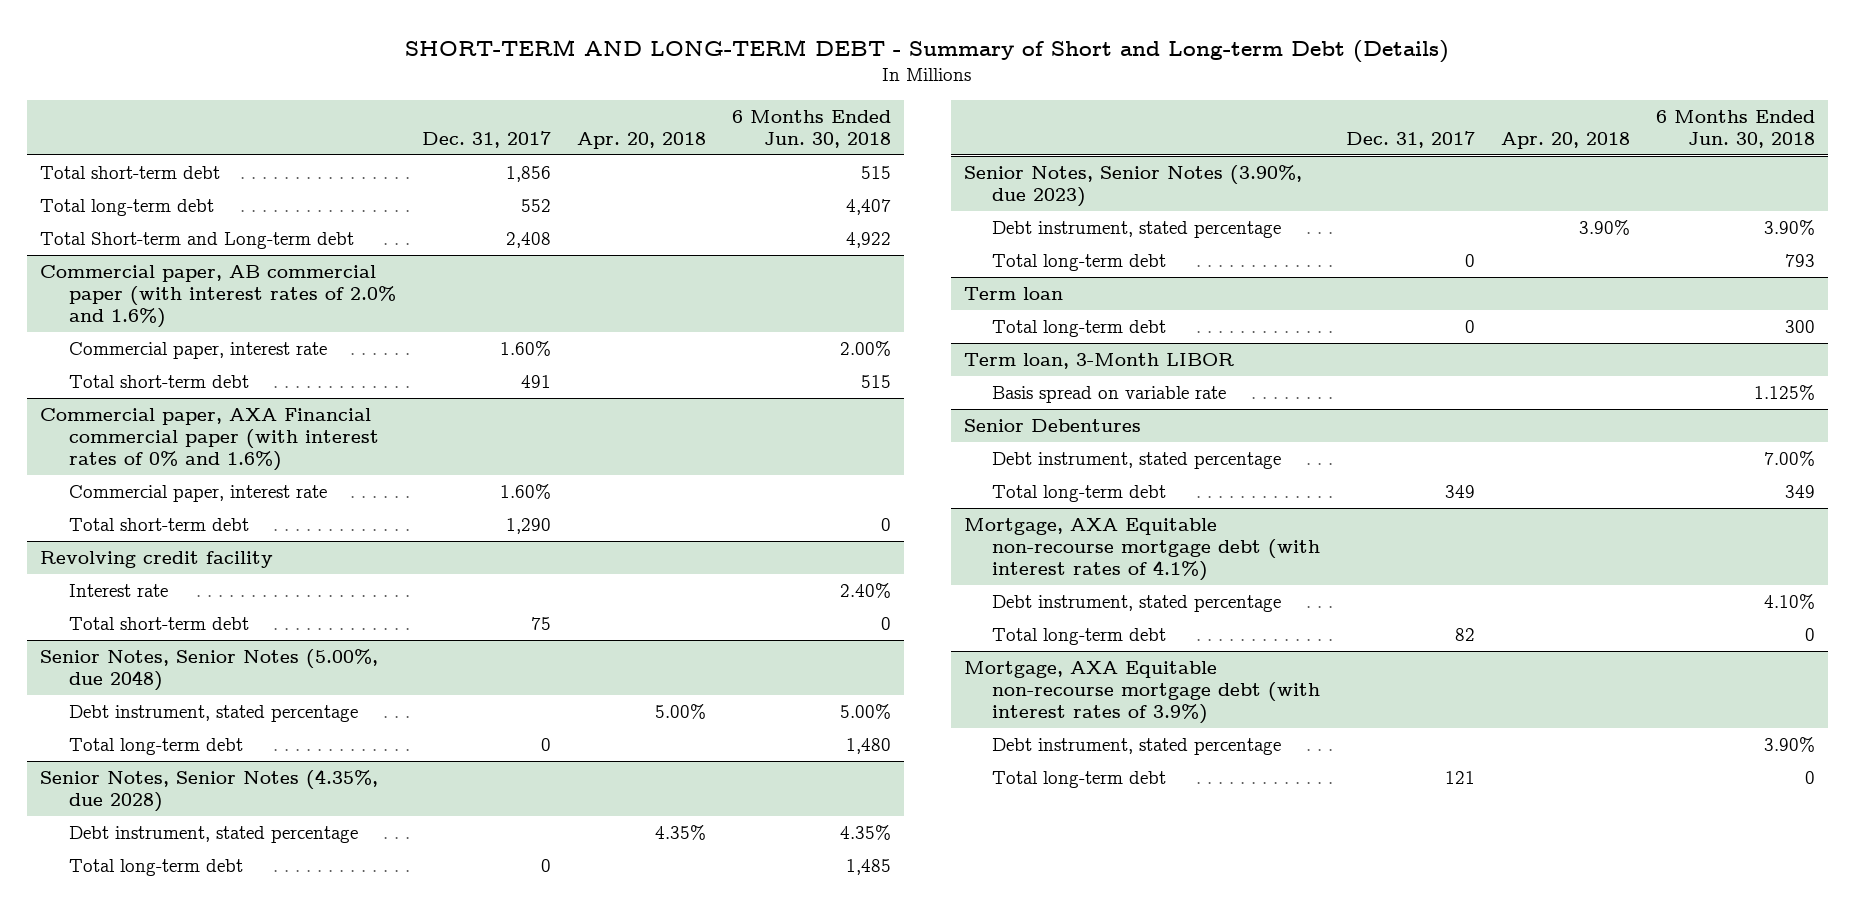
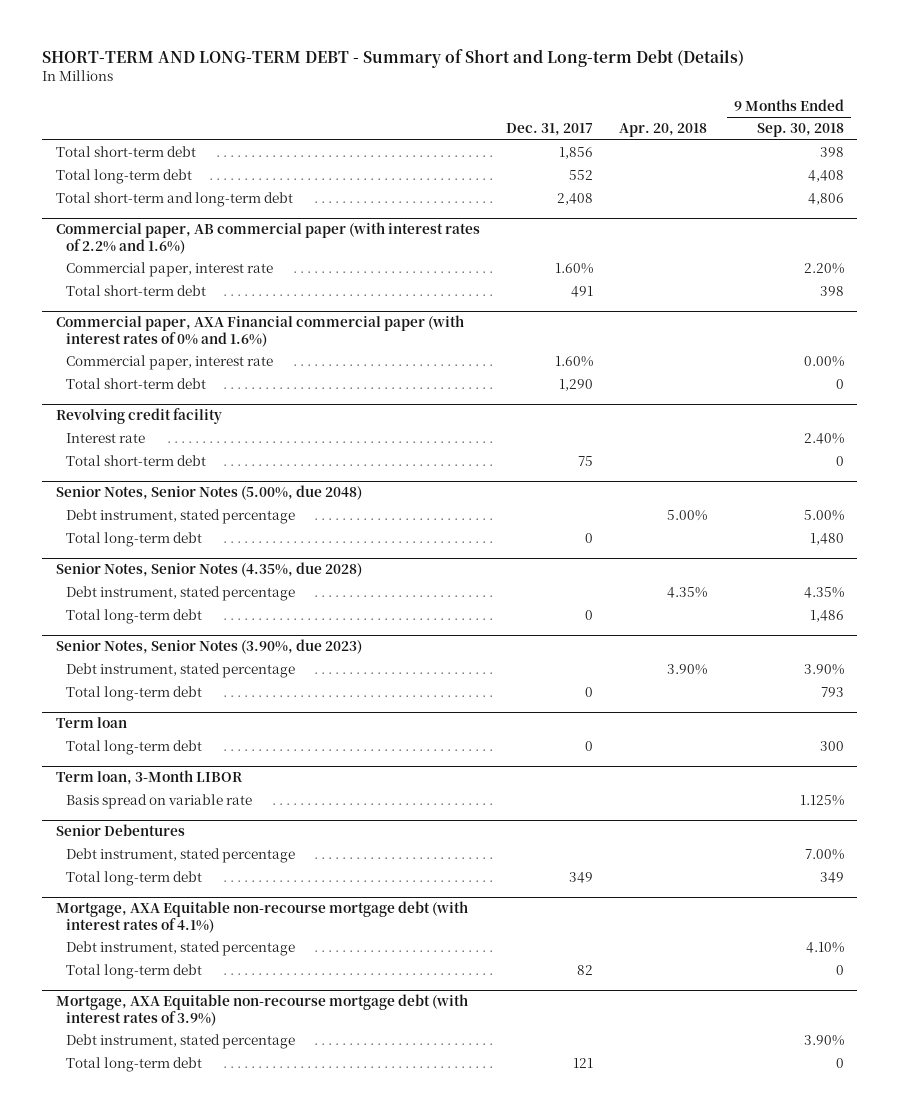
- | Dec. 31, 2017 | Apr. 20, 2018 | 6 Months Ended Jun. 30, 2018
+ | Dec. 31, 2017 | Apr. 20, 2018 | 9 Months Ended Sep. 30, 2018
- Total Short-term and Long-term debt | 2,408 | | 4,922
- Commercial paper, AB commercial paper (with interest rates of 2.0% and 1.6%)
+ Total short-term and long-term debt | 2,408 | | 4,806
+ Commercial paper, AB commercial paper (with interest rates of 2.2% and 1.6%)

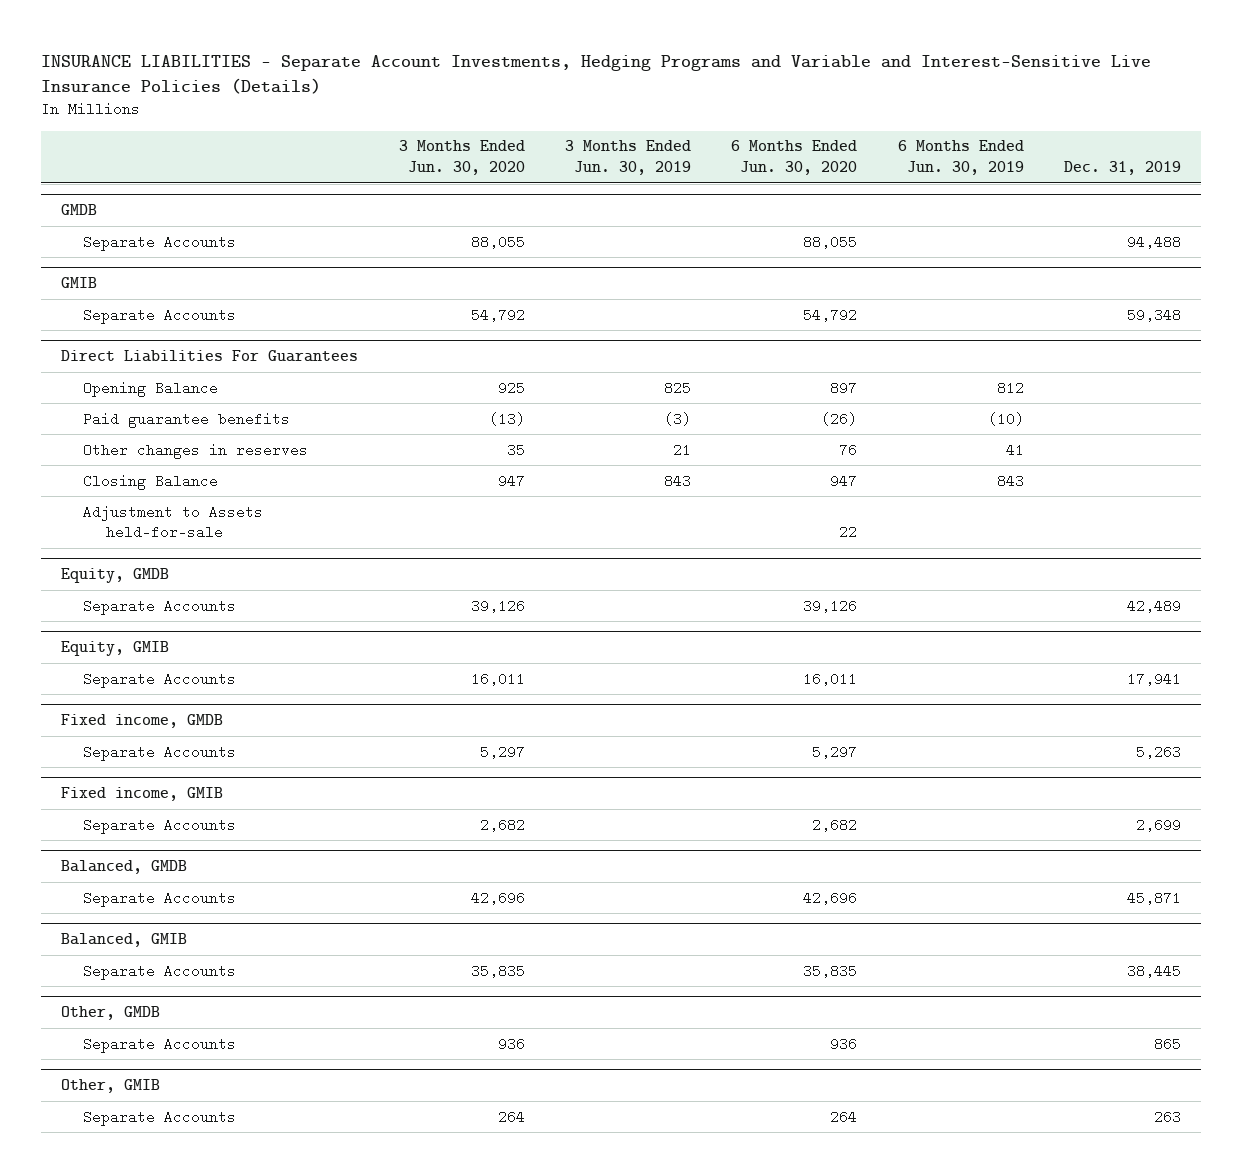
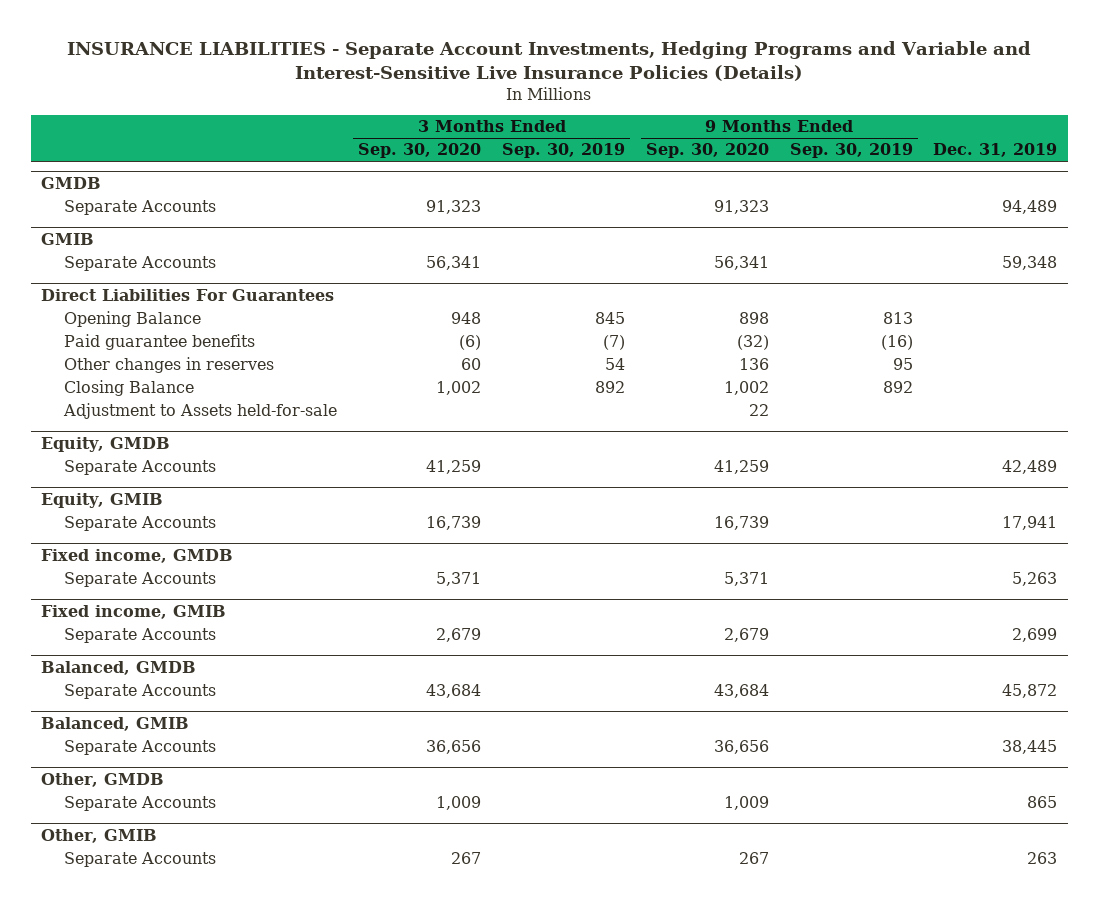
- | 3 Months Ended Jun. 30, 2020 | 3 Months Ended Jun. 30, 2019 | 6 Months Ended Jun. 30, 2020 | 6 Months Ended Jun. 30, 2019 | Dec. 31, 2019
+ | 3 Months Ended Sep. 30, 2020 | 3 Months Ended Sep. 30, 2019 | 9 Months Ended Sep. 30, 2020 | 9 Months Ended Sep. 30, 2019 | Dec. 31, 2019
@ GMDB
- Separate Accounts | 88,055 | | 88,055 | | 94,488
+ Separate Accounts | 91,323 | | 91,323 | | 94,489
@ Balanced, GMDB
- Separate Accounts | 42,696 | | 42,696 | | 45,871
+ Separate Accounts | 43,684 | | 43,684 | | 45,872

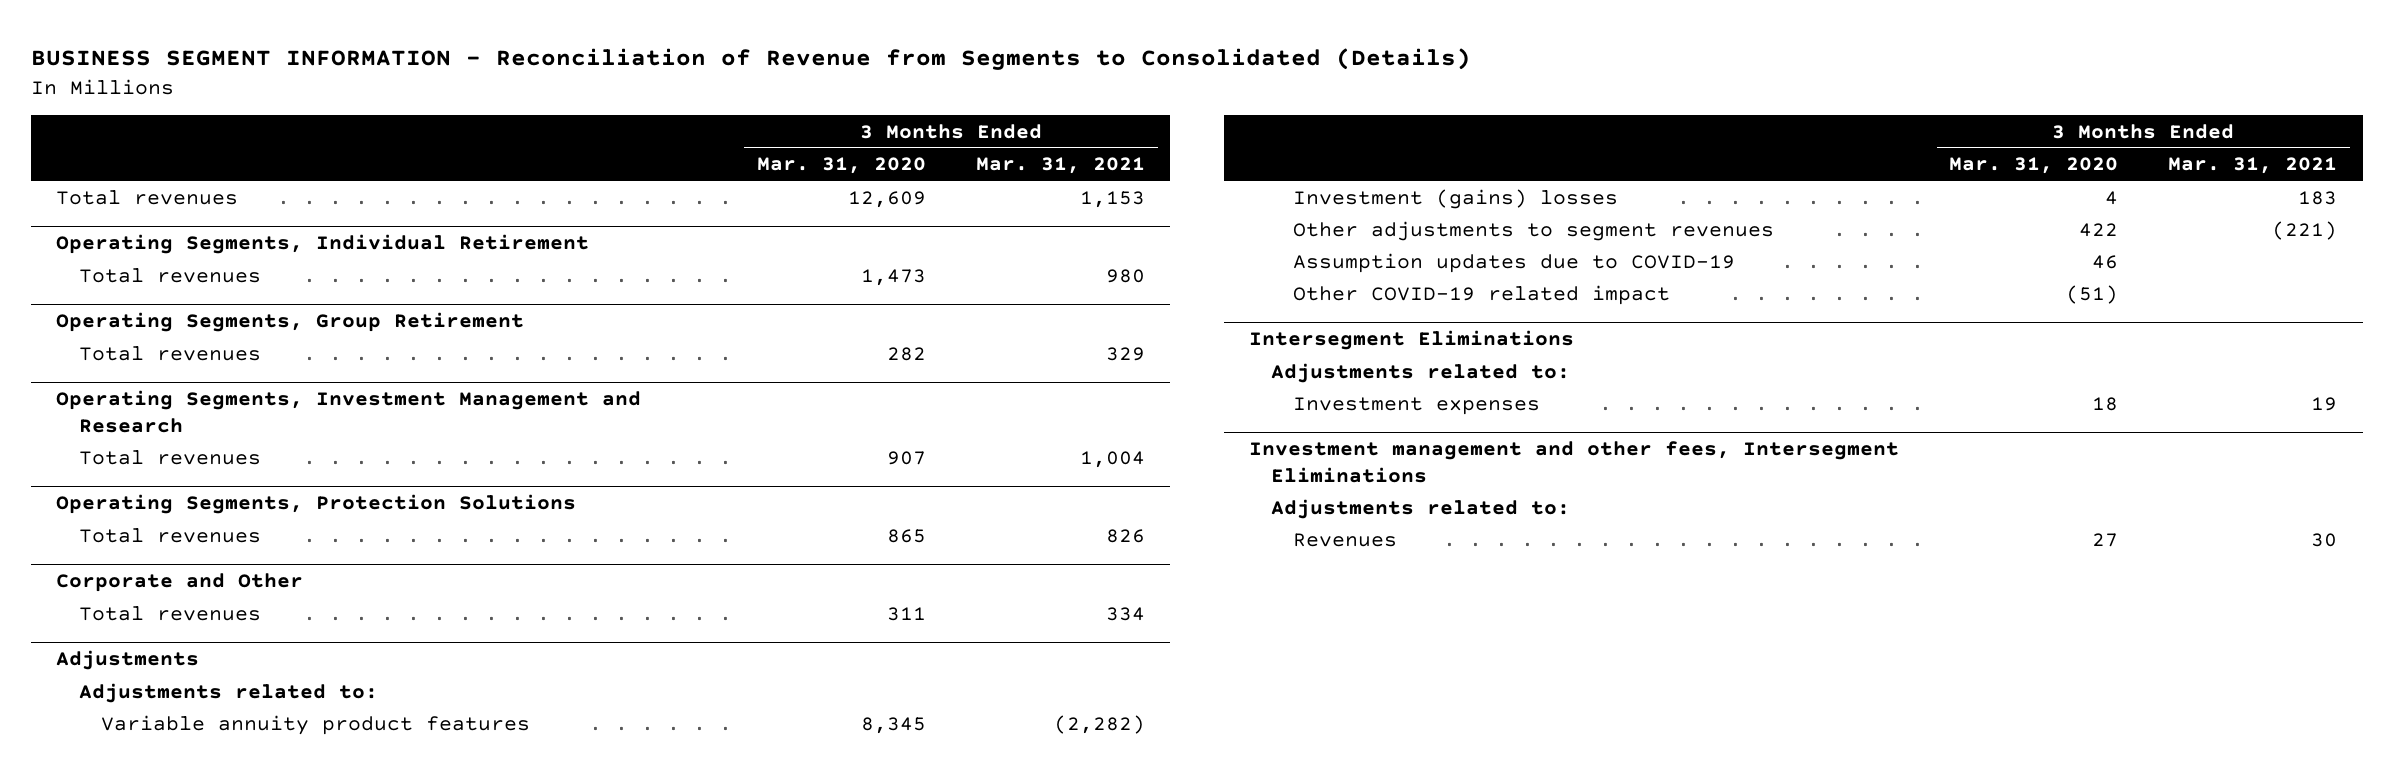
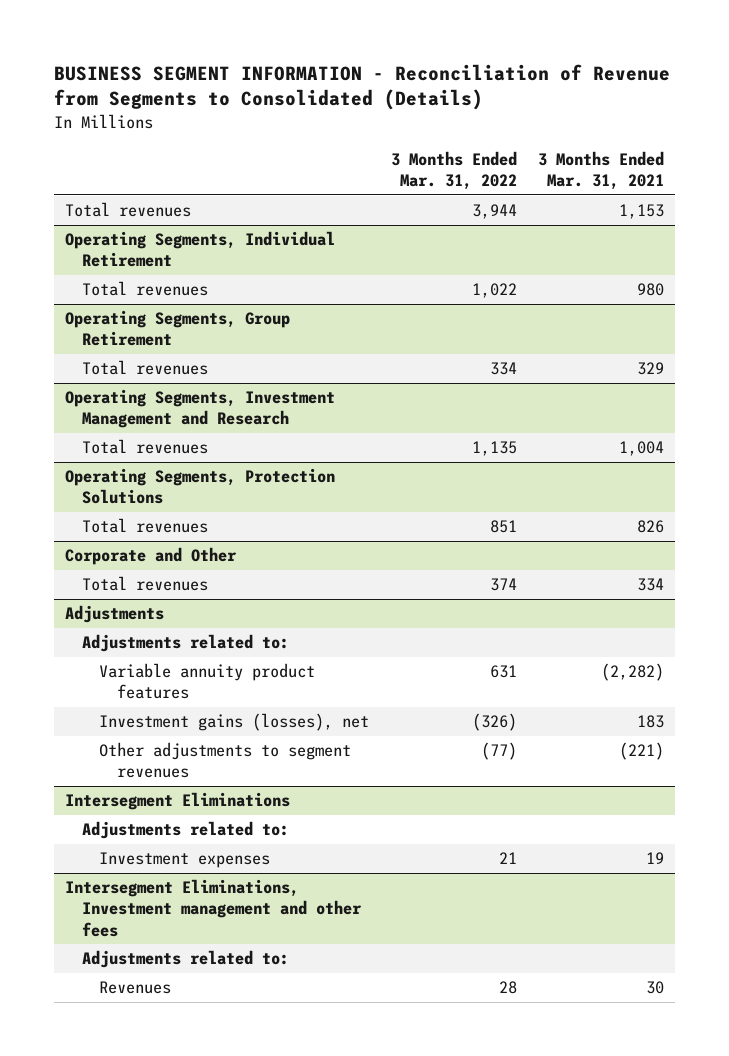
- | 3 Months Ended Mar. 31, 2020 | 3 Months Ended Mar. 31, 2021
+ | 3 Months Ended Mar. 31, 2022 | 3 Months Ended Mar. 31, 2021
@ Adjustments
- Investment (gains) losses | 4 | 183
+ Investment gains (losses), net | (326) | 183
- Assumption updates due to COVID-19 | 46 |
- Other COVID-19 related impact | (51) |
- Investment management and other fees, Intersegment Eliminations
+ Intersegment Eliminations, Investment management and other fees

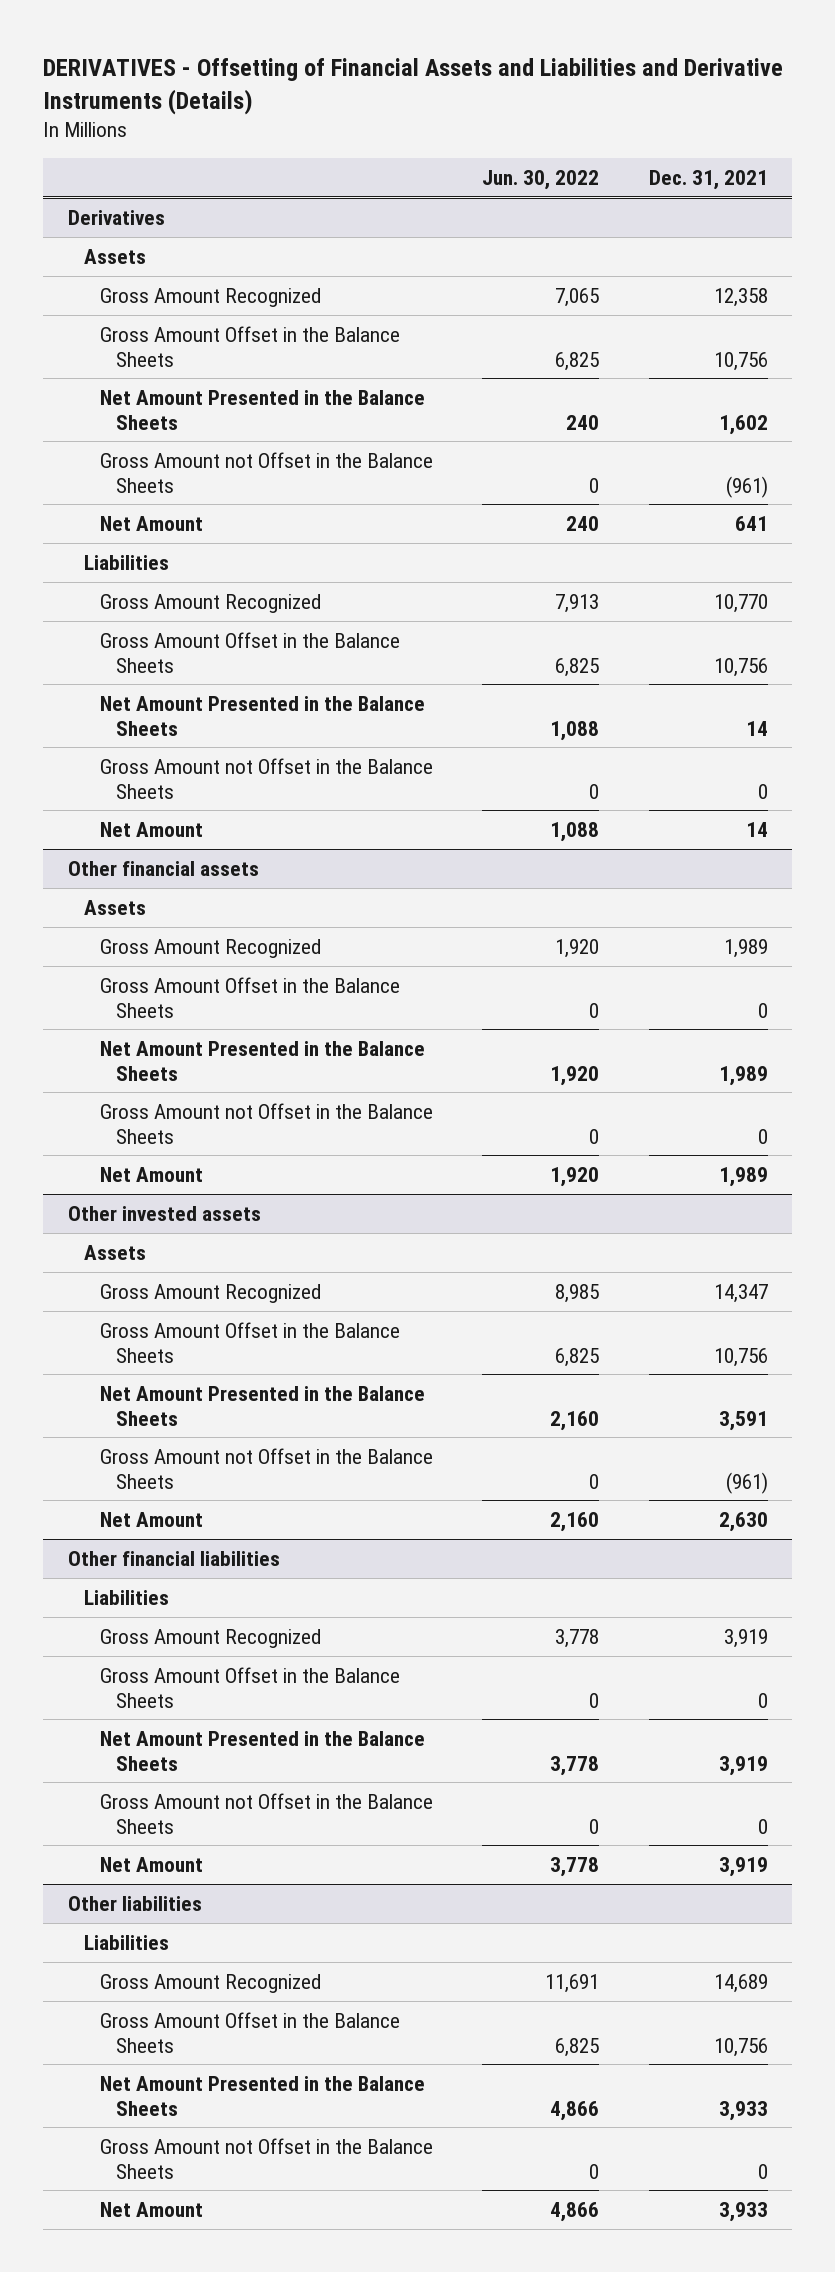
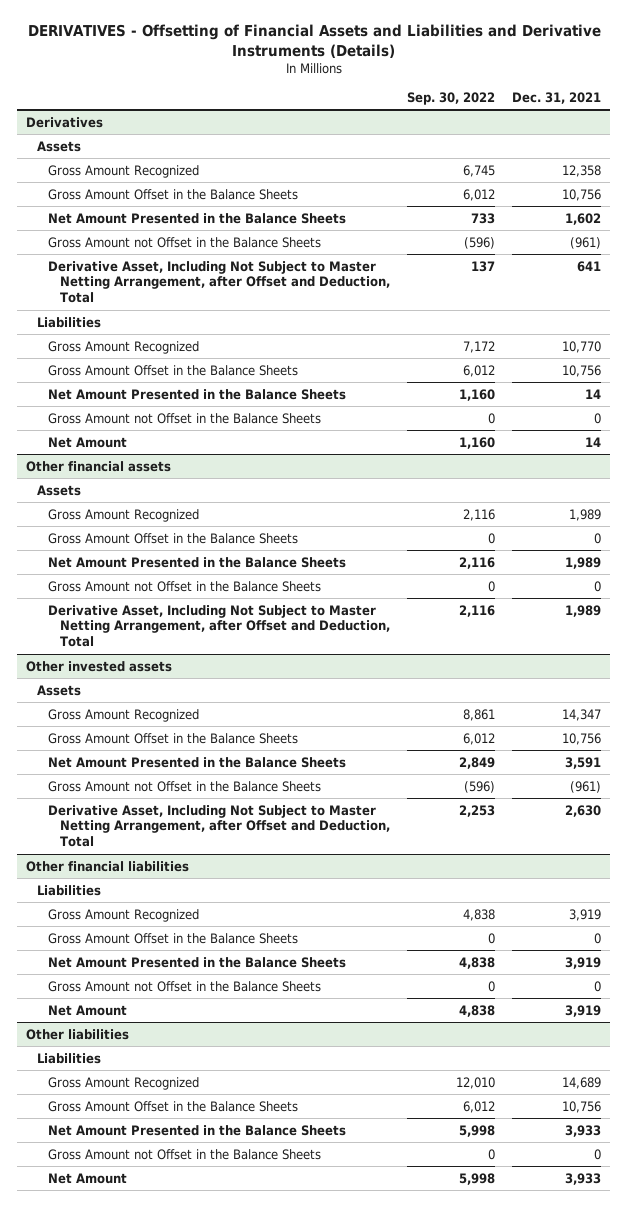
- | Jun. 30, 2022 | Dec. 31, 2021
+ | Sep. 30, 2022 | Dec. 31, 2021
@ Derivatives
- Net Amount | 240 | 641
+ Derivative Asset, Including Not Subject to Master Netting Arrangement, after Offset and Deduction, Total | 137 | 641
@ Other financial assets
- Net Amount | 1,920 | 1,989
+ Derivative Asset, Including Not Subject to Master Netting Arrangement, after Offset and Deduction, Total | 2,116 | 1,989
@ Other invested assets
- Net Amount | 2,160 | 2,630
+ Derivative Asset, Including Not Subject to Master Netting Arrangement, after Offset and Deduction, Total | 2,253 | 2,630

